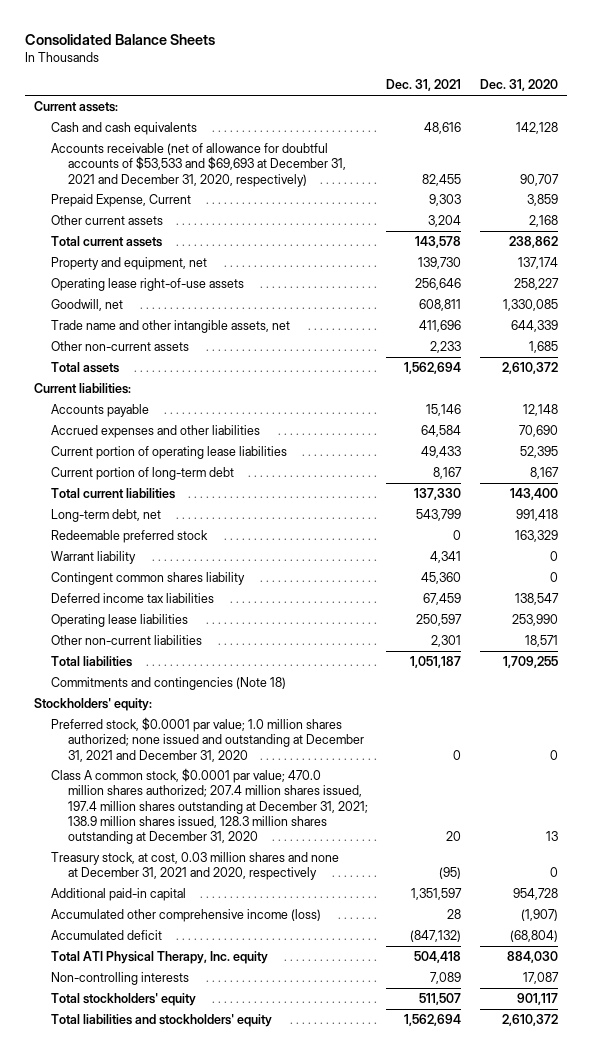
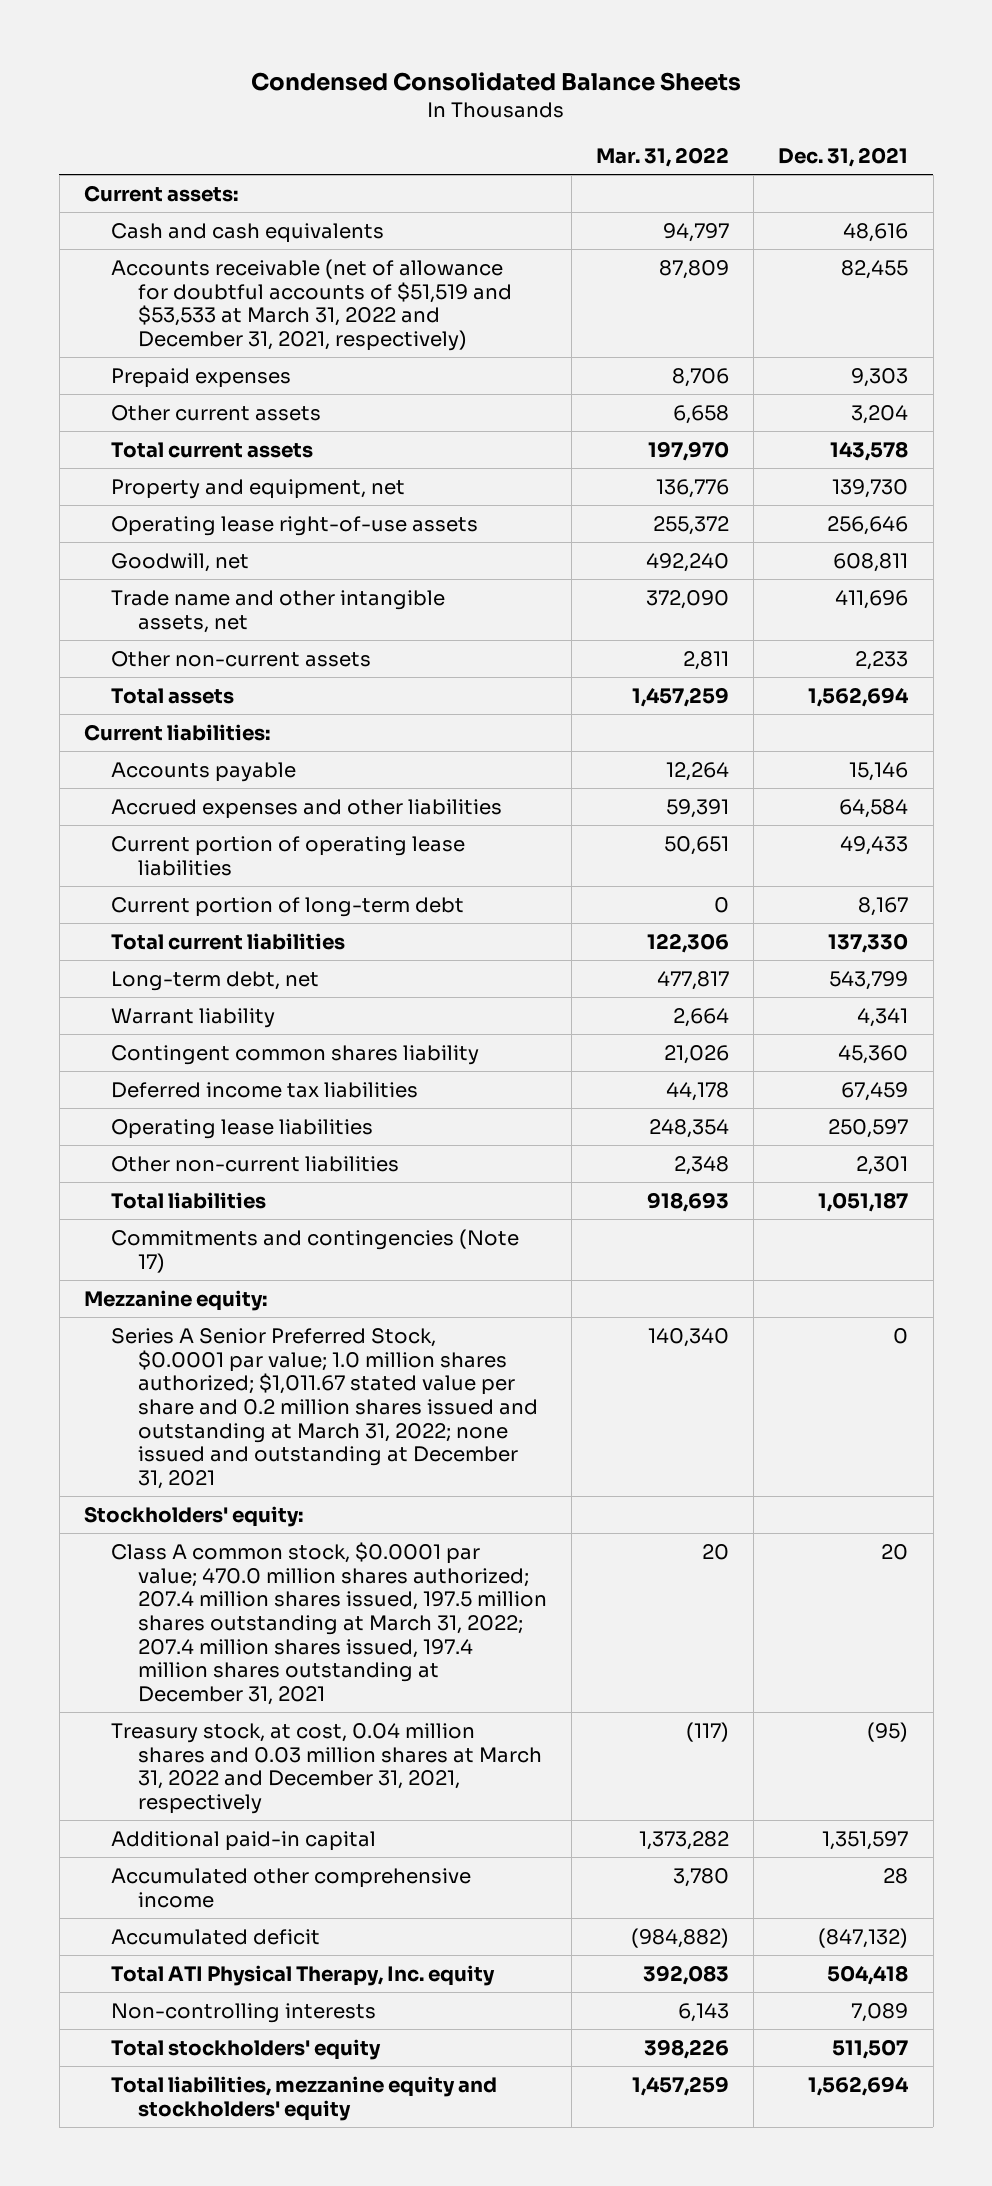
- Consolidated Balance Sheets
+ Condensed Consolidated Balance Sheets
- | Dec. 31, 2021 | Dec. 31, 2020
+ | Mar. 31, 2022 | Dec. 31, 2021
- Accounts receivable (net of allowance for doubtful accounts of $53,533 and $69,693 at December 31, 2021 and December 31, 2020, respectively) | 82,455 | 90,707
- Prepaid Expense, Current | 9,303 | 3,859
+ Accounts receivable (net of allowance for doubtful accounts of $51,519 and $53,533 at March 31, 2022 and December 31, 2021, respectively) | 87,809 | 82,455
+ Prepaid expenses | 8,706 | 9,303
- Redeemable preferred stock | 0 | 163,329
- Commitments and contingencies (Note 18)
+ Commitments and contingencies (Note 17)
+ Mezzanine equity:
+ Series A Senior Preferred Stock, $0.0001 par value; 1.0 million shares authorized; $1,011.67 stated value per share and 0.2 million shares issued and outstanding at March 31, 2022; none issued and outstanding at December 31, 2021 | 140,340 | 0
- Preferred stock, $0.0001 par value; 1.0 million shares authorized; none issued and outstanding at December 31, 2021 and December 31, 2020 | 0 | 0
- Class A common stock, $0.0001 par value; 470.0 million shares authorized; 207.4 million shares issued, 197.4 million shares outstanding at December 31, 2021; 138.9 million shares issued, 128.3 million shares outstanding at December 31, 2020 | 20 | 13
- Treasury stock, at cost, 0.03 million shares and none at December 31, 2021 and 2020, respectively | (95) | 0
+ Class A common stock, $0.0001 par value; 470.0 million shares authorized; 207.4 million shares issued, 197.5 million shares outstanding at March 31, 2022; 207.4 million shares issued, 197.4 million shares outstanding at December 31, 2021 | 20 | 20
+ Treasury stock, at cost, 0.04 million shares and 0.03 million shares at March 31, 2022 and December 31, 2021, respectively | (117) | (95)
- Accumulated other comprehensive income (loss) | 28 | (1,907)
+ Accumulated other comprehensive income | 3,780 | 28
- Total liabilities and stockholders' equity | 1,562,694 | 2,610,372
+ Total liabilities, mezzanine equity and stockholders' equity | 1,457,259 | 1,562,694

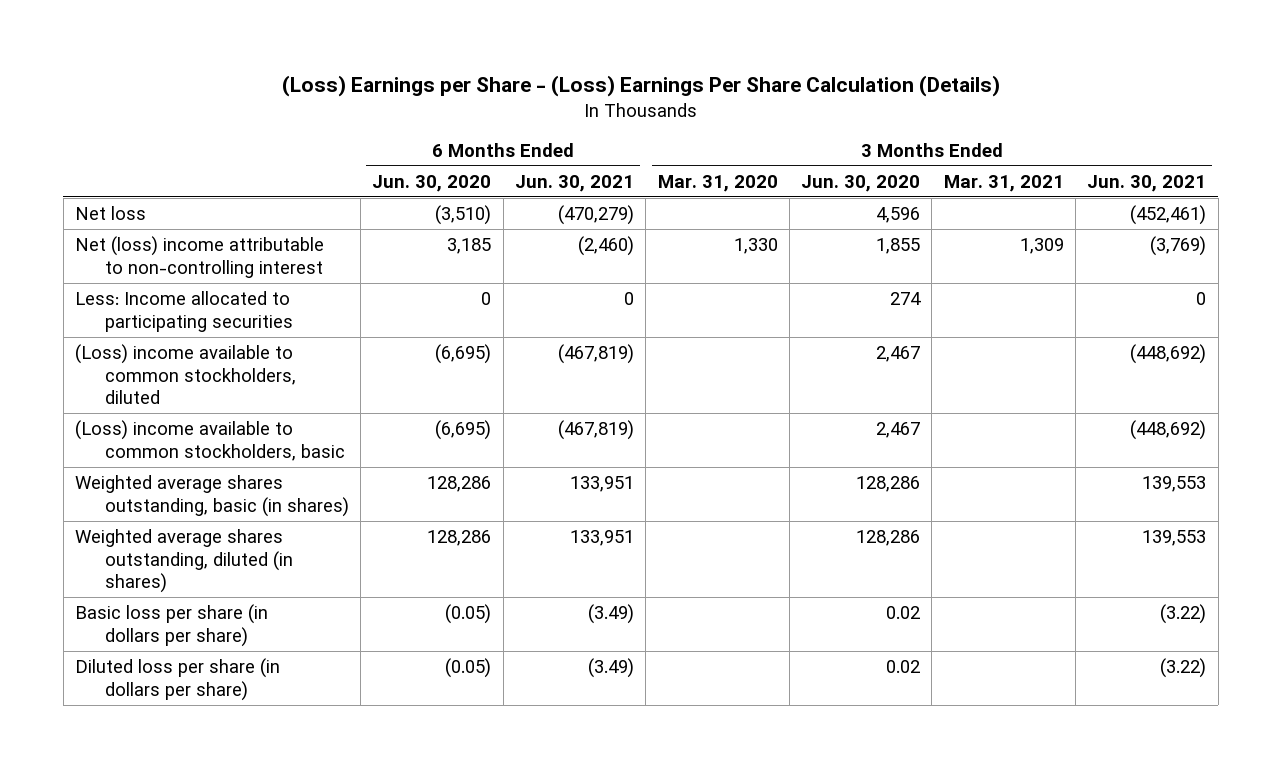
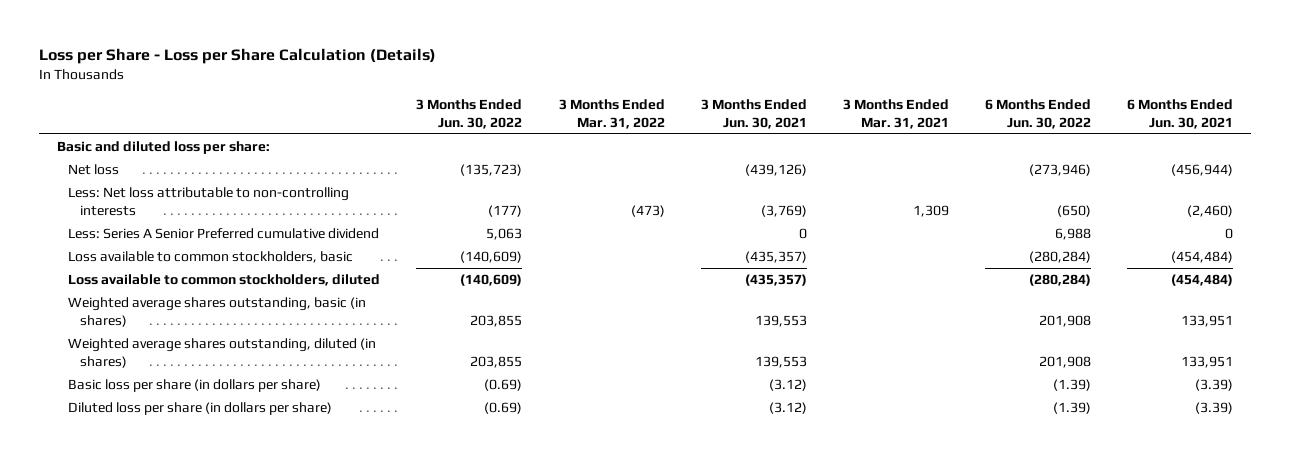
- (Loss) Earnings per Share - (Loss) Earnings Per Share Calculation (Details)
+ Loss per Share - Loss per Share Calculation (Details)
- | 6 Months Ended Jun. 30, 2020 | 6 Months Ended Jun. 30, 2021 | 3 Months Ended Mar. 31, 2020 | 3 Months Ended Jun. 30, 2020 | 3 Months Ended Mar. 31, 2021 | 3 Months Ended Jun. 30, 2021
+ | 3 Months Ended Jun. 30, 2022 | 3 Months Ended Mar. 31, 2022 | 3 Months Ended Jun. 30, 2021 | 3 Months Ended Mar. 31, 2021 | 6 Months Ended Jun. 30, 2022 | 6 Months Ended Jun. 30, 2021
- Net loss | (3,510) | (470,279) | | 4,596 | | (452,461)
- Net (loss) income attributable to non-controlling interest | 3,185 | (2,460) | 1,330 | 1,855 | 1,309 | (3,769)
- Less: Income allocated to participating securities | 0 | 0 | | 274 | | 0
- (Loss) income available to common stockholders, diluted | (6,695) | (467,819) | | 2,467 | | (448,692)
- (Loss) income available to common stockholders, basic | (6,695) | (467,819) | | 2,467 | | (448,692)
+ Basic and diluted loss per share:
+ Net loss | (135,723) | | (439,126) | | (273,946) | (456,944)
+ Less: Net loss attributable to non-controlling interests | (177) | (473) | (3,769) | 1,309 | (650) | (2,460)
+ Less: Series A Senior Preferred cumulative dividend | 5,063 | | 0 | | 6,988 | 0
+ Loss available to common stockholders, basic | (140,609) | | (435,357) | | (280,284) | (454,484)
+ Loss available to common stockholders, diluted | (140,609) | | (435,357) | | (280,284) | (454,484)
- Basic loss per share (in dollars per share) | (0.05) | (3.49) | | 0.02 | | (3.22)
- Diluted loss per share (in dollars per share) | (0.05) | (3.49) | | 0.02 | | (3.22)
+ Basic loss per share (in dollars per share) | (0.69) | | (3.12) | | (1.39) | (3.39)
+ Diluted loss per share (in dollars per share) | (0.69) | | (3.12) | | (1.39) | (3.39)

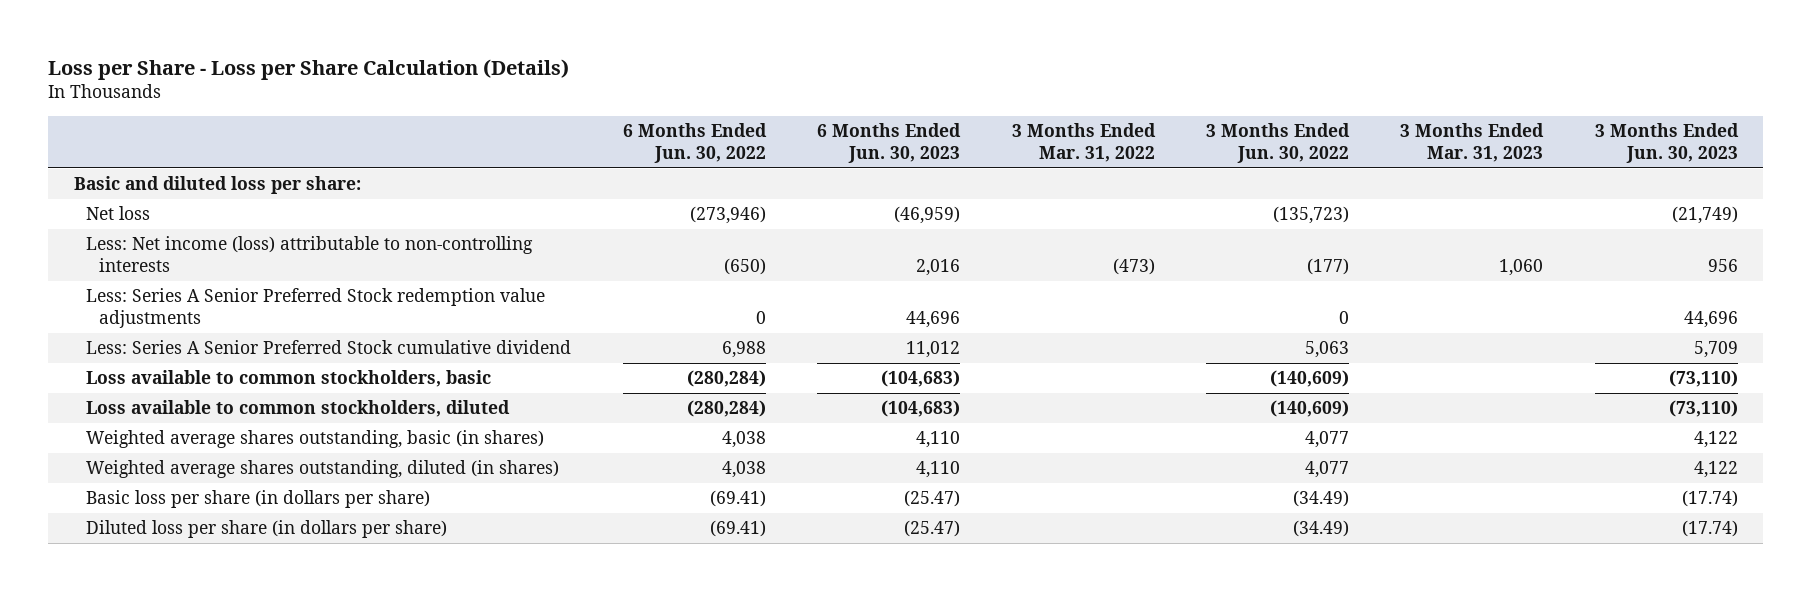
- | 3 Months Ended Jun. 30, 2022 | 3 Months Ended Mar. 31, 2022 | 3 Months Ended Jun. 30, 2021 | 3 Months Ended Mar. 31, 2021 | 6 Months Ended Jun. 30, 2022 | 6 Months Ended Jun. 30, 2021
+ | 6 Months Ended Jun. 30, 2022 | 6 Months Ended Jun. 30, 2023 | 3 Months Ended Mar. 31, 2022 | 3 Months Ended Jun. 30, 2022 | 3 Months Ended Mar. 31, 2023 | 3 Months Ended Jun. 30, 2023
- Less: Net loss attributable to non-controlling interests | (177) | (473) | (3,769) | 1,309 | (650) | (2,460)
- Less: Series A Senior Preferred cumulative dividend | 5,063 | | 0 | | 6,988 | 0
+ Less: Net income (loss) attributable to non-controlling interests | (650) | 2,016 | (473) | (177) | 1,060 | 956
+ Less: Series A Senior Preferred Stock redemption value adjustments | 0 | 44,696 | | 0 | | 44,696
+ Less: Series A Senior Preferred Stock cumulative dividend | 6,988 | 11,012 | | 5,063 | | 5,709
- Weighted average shares outstanding, basic (in shares) | 203,855 | | 139,553 | | 201,908 | 133,951
- Weighted average shares outstanding, diluted (in shares) | 203,855 | | 139,553 | | 201,908 | 133,951
- Basic loss per share (in dollars per share) | (0.69) | | (3.12) | | (1.39) | (3.39)
- Diluted loss per share (in dollars per share) | (0.69) | | (3.12) | | (1.39) | (3.39)
+ Weighted average shares outstanding, basic (in shares) | 4,038 | 4,110 | | 4,077 | | 4,122
+ Weighted average shares outstanding, diluted (in shares) | 4,038 | 4,110 | | 4,077 | | 4,122
+ Basic loss per share (in dollars per share) | (69.41) | (25.47) | | (34.49) | | (17.74)
+ Diluted loss per share (in dollars per share) | (69.41) | (25.47) | | (34.49) | | (17.74)

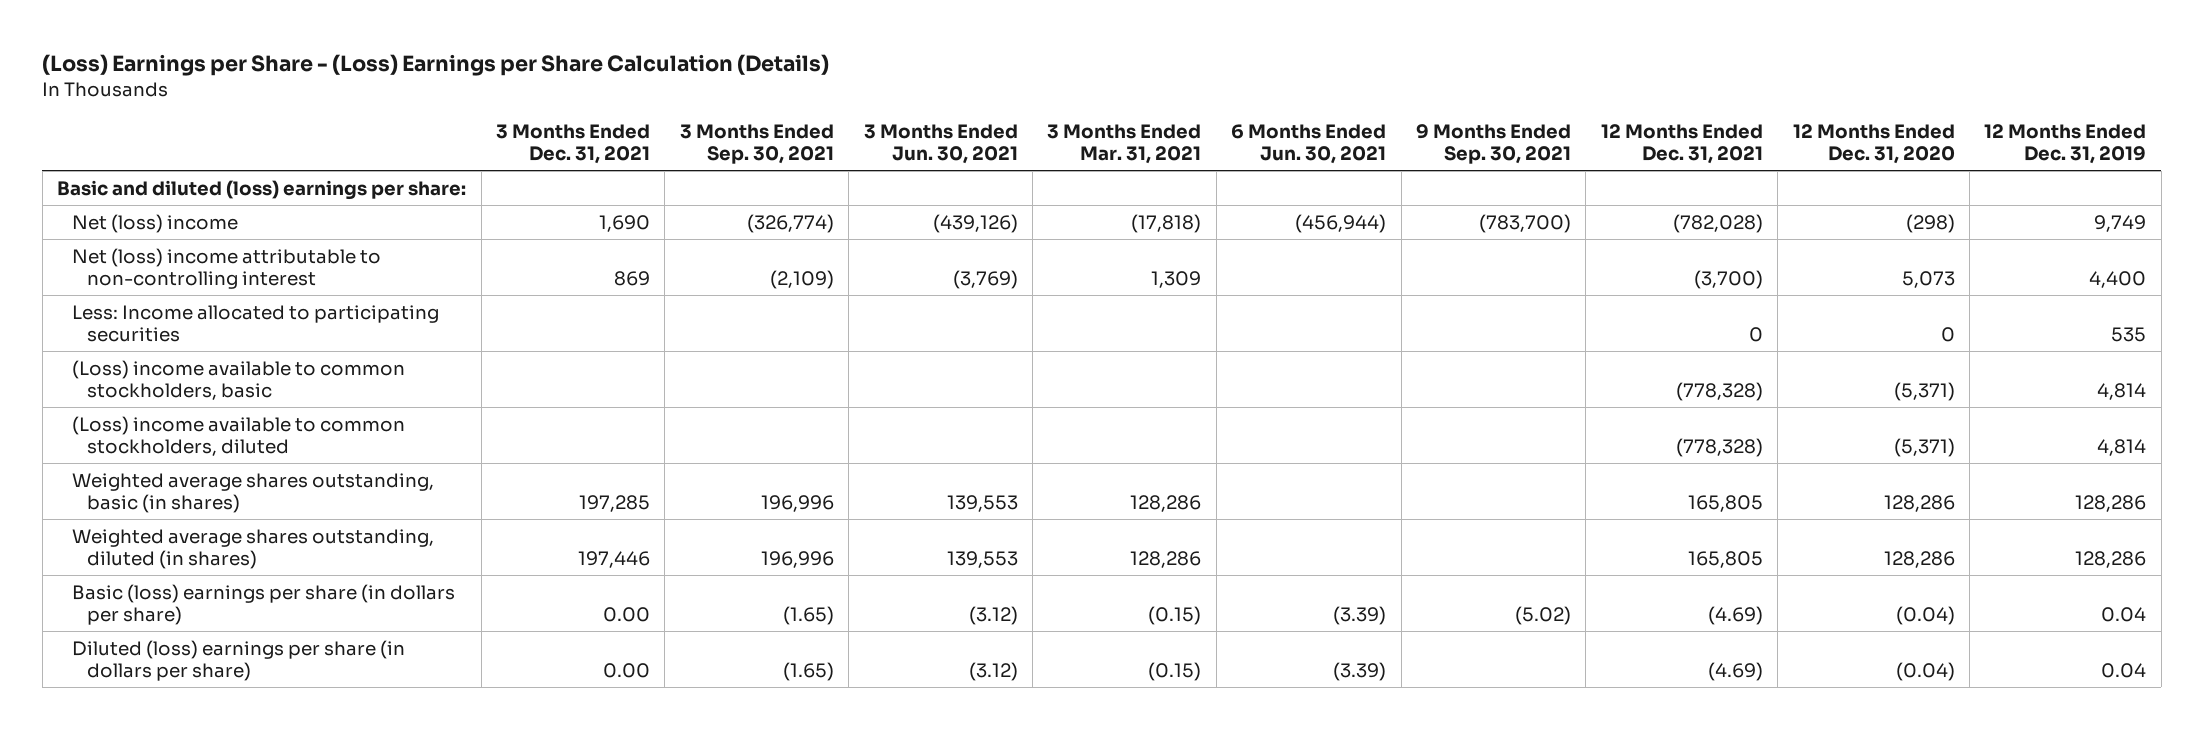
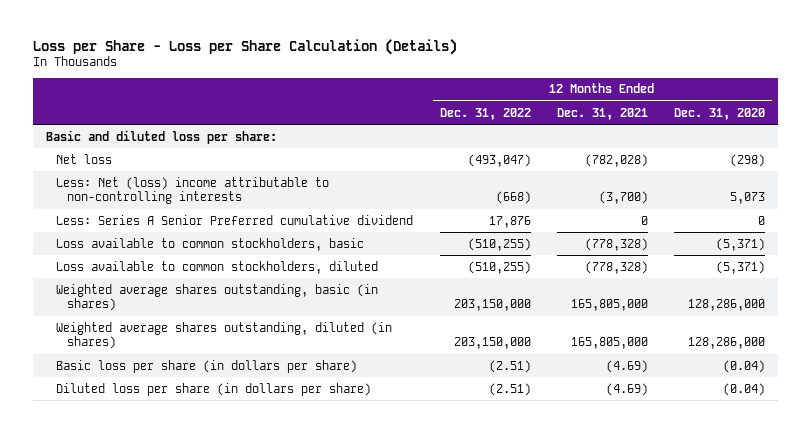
- (Loss) Earnings per Share - (Loss) Earnings per Share Calculation (Details)
+ Loss per Share - Loss per Share Calculation (Details)
- | 3 Months Ended Dec. 31, 2021 | 3 Months Ended Sep. 30, 2021 | 3 Months Ended Jun. 30, 2021 | 3 Months Ended Mar. 31, 2021 | 6 Months Ended Jun. 30, 2021 | 9 Months Ended Sep. 30, 2021 | 12 Months Ended Dec. 31, 2021 | 12 Months Ended Dec. 31, 2020 | 12 Months Ended Dec. 31, 2019
+ | 12 Months Ended Dec. 31, 2022 | 12 Months Ended Dec. 31, 2021 | 12 Months Ended Dec. 31, 2020
- Basic and diluted (loss) earnings per share:
- Net (loss) income | 1,690 | (326,774) | (439,126) | (17,818) | (456,944) | (783,700) | (782,028) | (298) | 9,749
- Net (loss) income attributable to non-controlling interest | 869 | (2,109) | (3,769) | 1,309 | | | (3,700) | 5,073 | 4,400
- Less: Income allocated to participating securities | | | | | | | 0 | 0 | 535
- (Loss) income available to common stockholders, basic | | | | | | | (778,328) | (5,371) | 4,814
- (Loss) income available to common stockholders, diluted | | | | | | | (778,328) | (5,371) | 4,814
- Weighted average shares outstanding, basic (in shares) | 197,285 | 196,996 | 139,553 | 128,286 | | | 165,805 | 128,286 | 128,286
- Weighted average shares outstanding, diluted (in shares) | 197,446 | 196,996 | 139,553 | 128,286 | | | 165,805 | 128,286 | 128,286
- Basic (loss) earnings per share (in dollars per share) | 0.00 | (1.65) | (3.12) | (0.15) | (3.39) | (5.02) | (4.69) | (0.04) | 0.04
- Diluted (loss) earnings per share (in dollars per share) | 0.00 | (1.65) | (3.12) | (0.15) | (3.39) | | (4.69) | (0.04) | 0.04
+ Basic and diluted loss per share:
+ Net loss | (493,047) | (782,028) | (298)
+ Less: Net (loss) income attributable to non-controlling interests | (668) | (3,700) | 5,073
+ Less: Series A Senior Preferred cumulative dividend | 17,876 | 0 | 0
+ Loss available to common stockholders, basic | (510,255) | (778,328) | (5,371)
+ Loss available to common stockholders, diluted | (510,255) | (778,328) | (5,371)
+ Weighted average shares outstanding, basic (in shares) | 203,150,000 | 165,805,000 | 128,286,000
+ Weighted average shares outstanding, diluted (in shares) | 203,150,000 | 165,805,000 | 128,286,000
+ Basic loss per share (in dollars per share) | (2.51) | (4.69) | (0.04)
+ Diluted loss per share (in dollars per share) | (2.51) | (4.69) | (0.04)

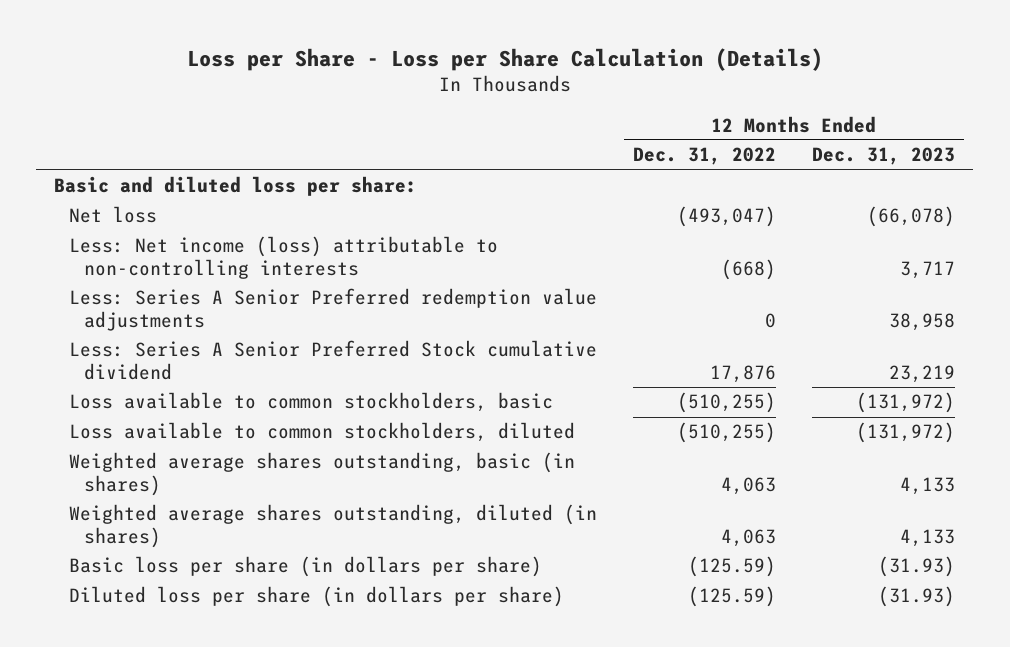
- | 12 Months Ended Dec. 31, 2022 | 12 Months Ended Dec. 31, 2021 | 12 Months Ended Dec. 31, 2020
+ | 12 Months Ended Dec. 31, 2022 | 12 Months Ended Dec. 31, 2023
- Less: Net (loss) income attributable to non-controlling interests | (668) | (3,700) | 5,073
- Less: Series A Senior Preferred cumulative dividend | 17,876 | 0 | 0
+ Less: Net income (loss) attributable to non-controlling interests | (668) | 3,717
+ Less: Series A Senior Preferred redemption value adjustments | 0 | 38,958
+ Less: Series A Senior Preferred Stock cumulative dividend | 17,876 | 23,219
- Weighted average shares outstanding, basic (in shares) | 203,150,000 | 165,805,000 | 128,286,000
- Weighted average shares outstanding, diluted (in shares) | 203,150,000 | 165,805,000 | 128,286,000
- Basic loss per share (in dollars per share) | (2.51) | (4.69) | (0.04)
- Diluted loss per share (in dollars per share) | (2.51) | (4.69) | (0.04)
+ Weighted average shares outstanding, basic (in shares) | 4,063 | 4,133
+ Weighted average shares outstanding, diluted (in shares) | 4,063 | 4,133
+ Basic loss per share (in dollars per share) | (125.59) | (31.93)
+ Diluted loss per share (in dollars per share) | (125.59) | (31.93)

